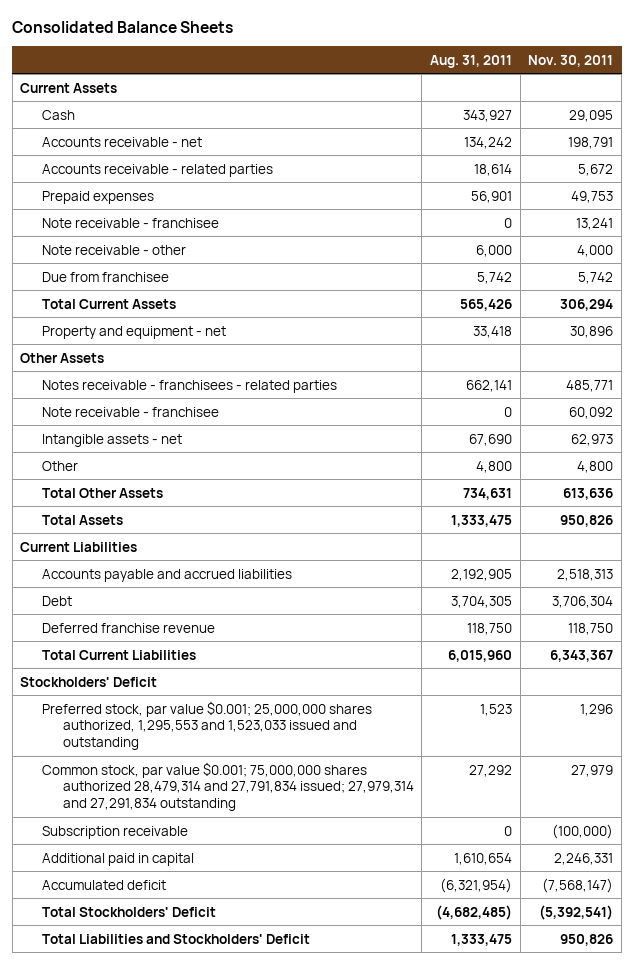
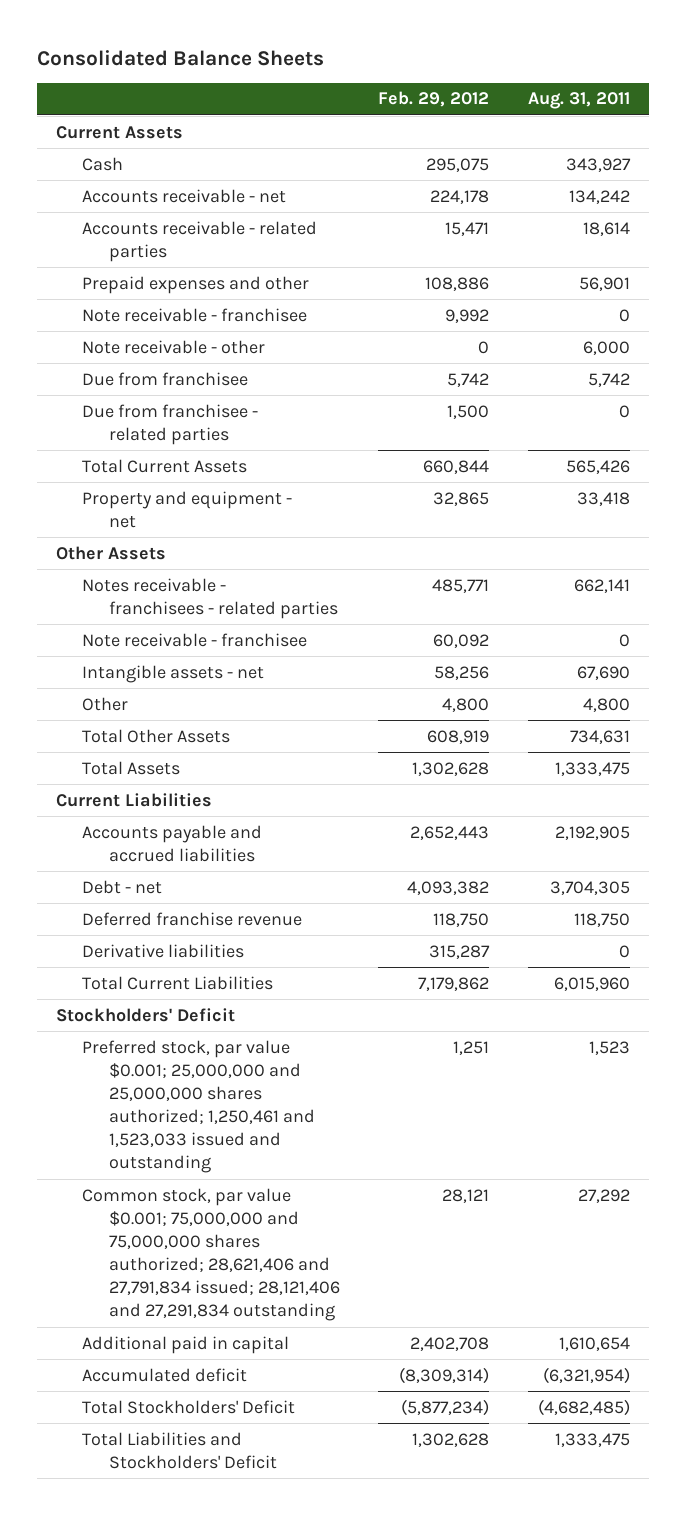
- | Aug. 31, 2011 | Nov. 30, 2011
+ | Feb. 29, 2012 | Aug. 31, 2011
- Prepaid expenses | 56,901 | 49,753
+ Prepaid expenses and other | 108,886 | 56,901
+ Due from franchisee - related parties | 1,500 | 0
- Debt | 3,704,305 | 3,706,304
+ Debt - net | 4,093,382 | 3,704,305
+ Derivative liabilities | 315,287 | 0
- Preferred stock, par value $0.001; 25,000,000 shares authorized, 1,295,553 and 1,523,033 issued and outstanding | 1,523 | 1,296
- Common stock, par value $0.001; 75,000,000 shares authorized 28,479,314 and 27,791,834 issued; 27,979,314 and 27,291,834 outstanding | 27,292 | 27,979
- Subscription receivable | 0 | (100,000)
+ Preferred stock, par value $0.001; 25,000,000 and 25,000,000 shares authorized; 1,250,461 and 1,523,033 issued and outstanding | 1,251 | 1,523
+ Common stock, par value $0.001; 75,000,000 and 75,000,000 shares authorized; 28,621,406 and 27,791,834 issued; 28,121,406 and 27,291,834 outstanding | 28,121 | 27,292

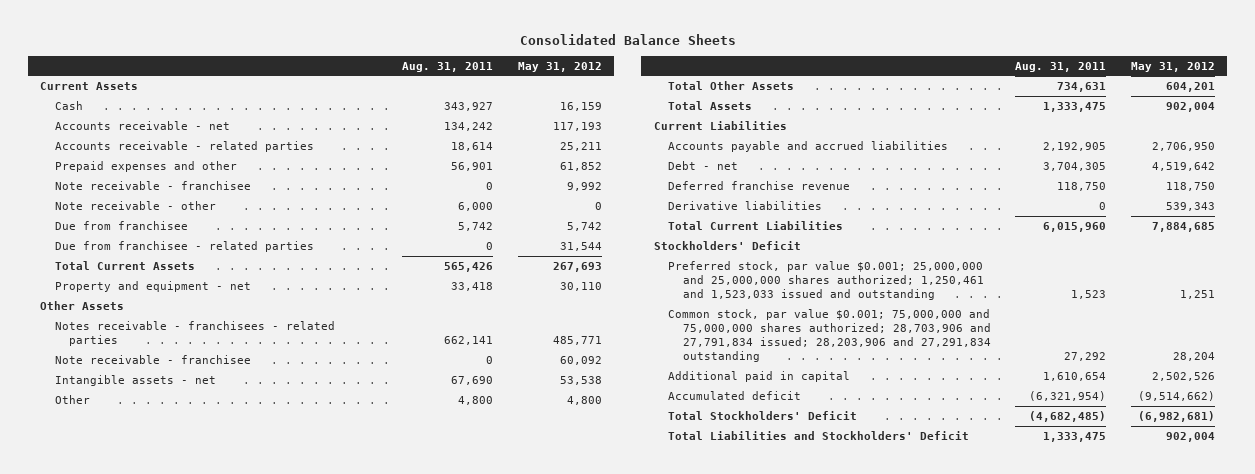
- | Feb. 29, 2012 | Aug. 31, 2011
+ | Aug. 31, 2011 | May 31, 2012
- Common stock, par value $0.001; 75,000,000 and 75,000,000 shares authorized; 28,621,406 and 27,791,834 issued; 28,121,406 and 27,291,834 outstanding | 28,121 | 27,292
+ Common stock, par value $0.001; 75,000,000 and 75,000,000 shares authorized; 28,703,906 and 27,791,834 issued; 28,203,906 and 27,291,834 outstanding | 27,292 | 28,204

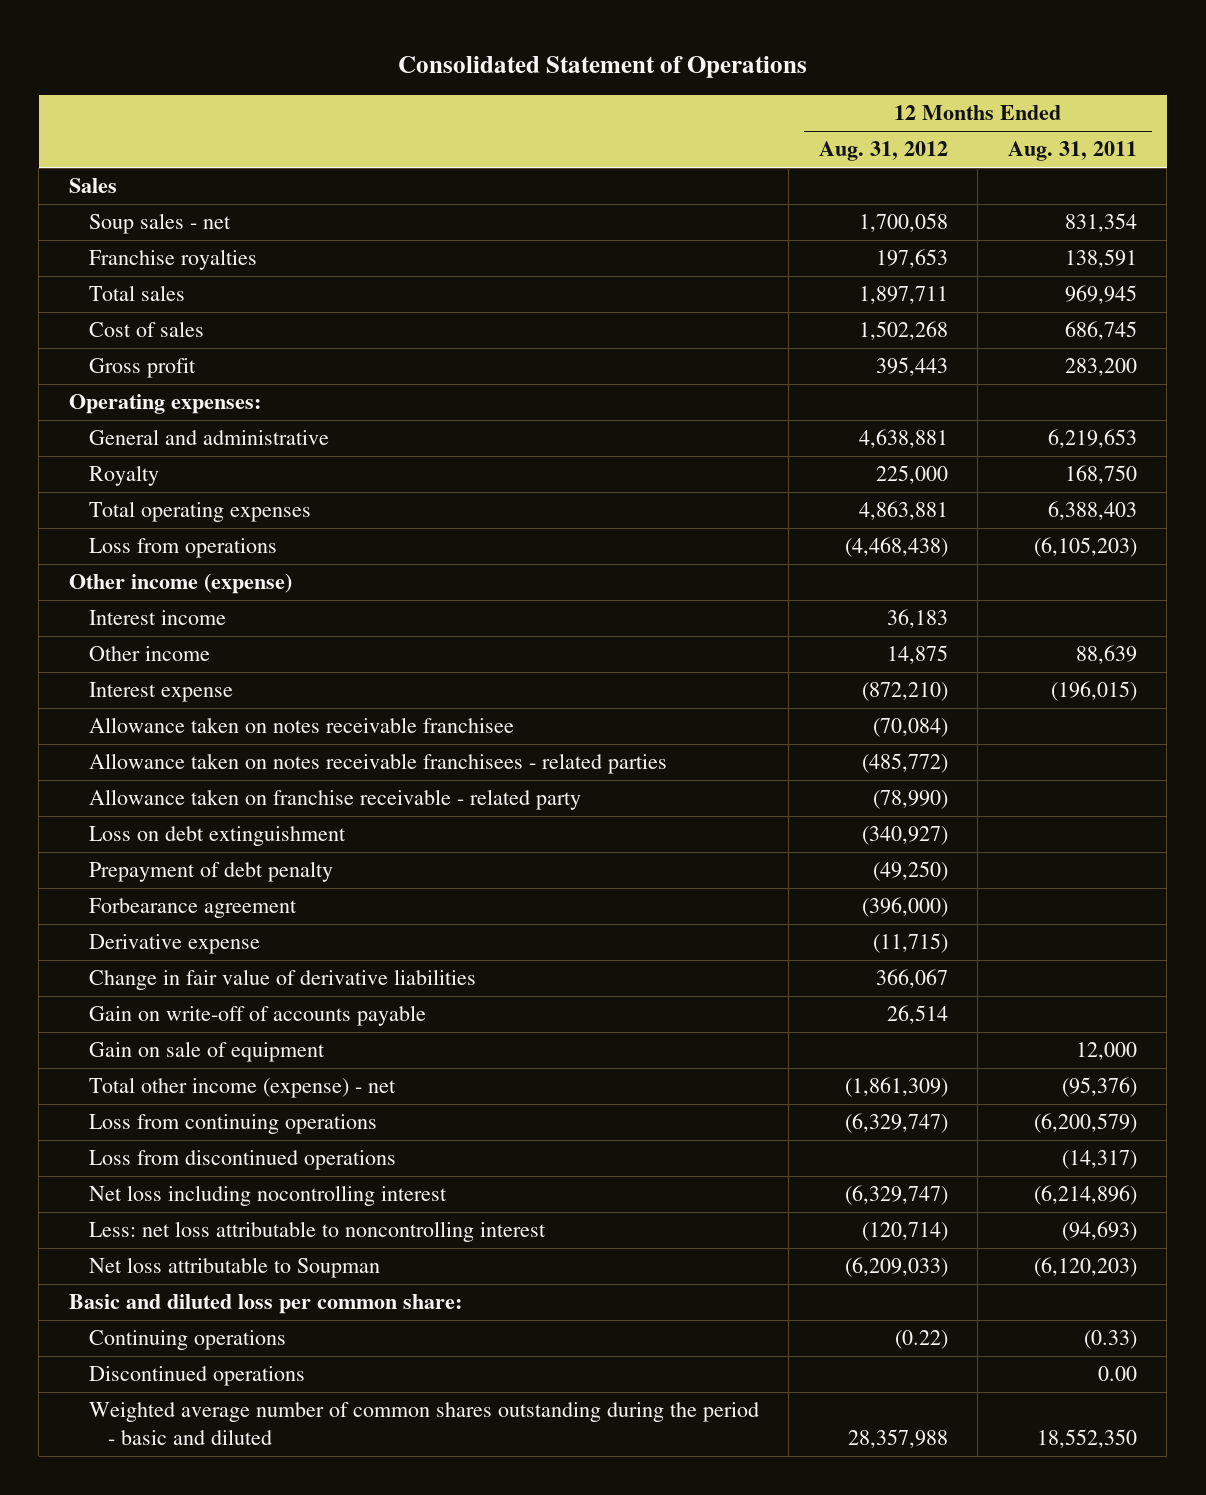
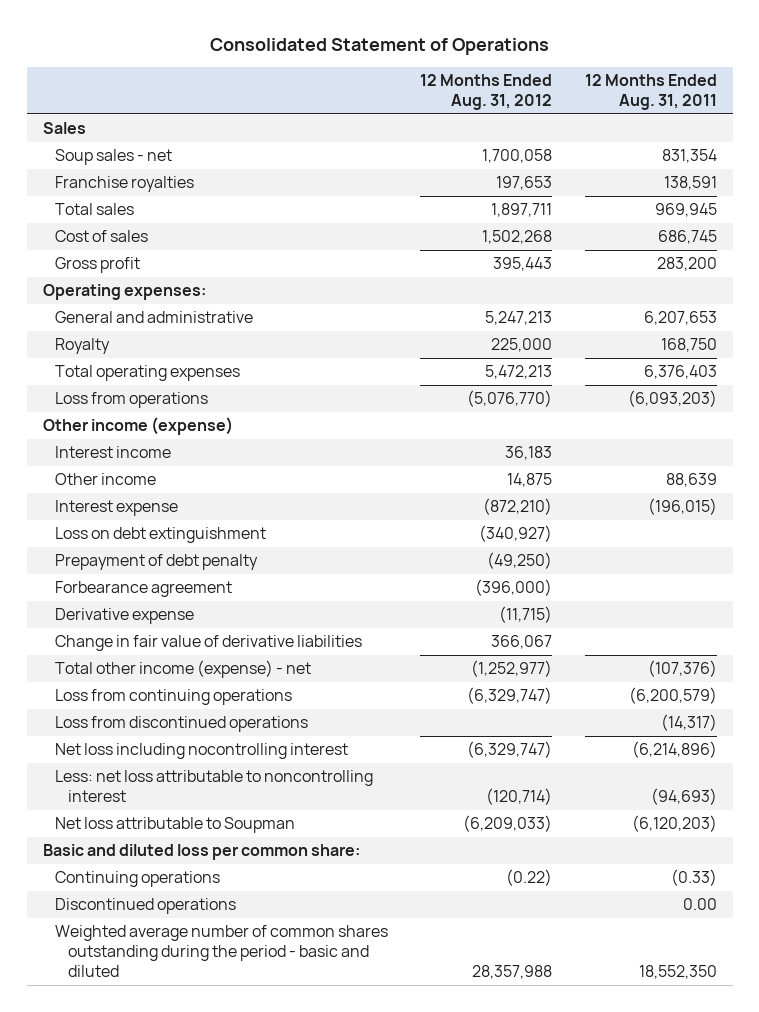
- General and administrative | 4,638,881 | 6,219,653
+ General and administrative | 5,247,213 | 6,207,653
- Total operating expenses | 4,863,881 | 6,388,403
- Loss from operations | (4,468,438) | (6,105,203)
+ Total operating expenses | 5,472,213 | 6,376,403
+ Loss from operations | (5,076,770) | (6,093,203)
- Allowance taken on notes receivable franchisee | (70,084) |
- Allowance taken on notes receivable franchisees - related parties | (485,772) |
- Allowance taken on franchise receivable - related party | (78,990) |
- Gain on write-off of accounts payable | 26,514 |
- Gain on sale of equipment | | 12,000
- Total other income (expense) - net | (1,861,309) | (95,376)
+ Total other income (expense) - net | (1,252,977) | (107,376)

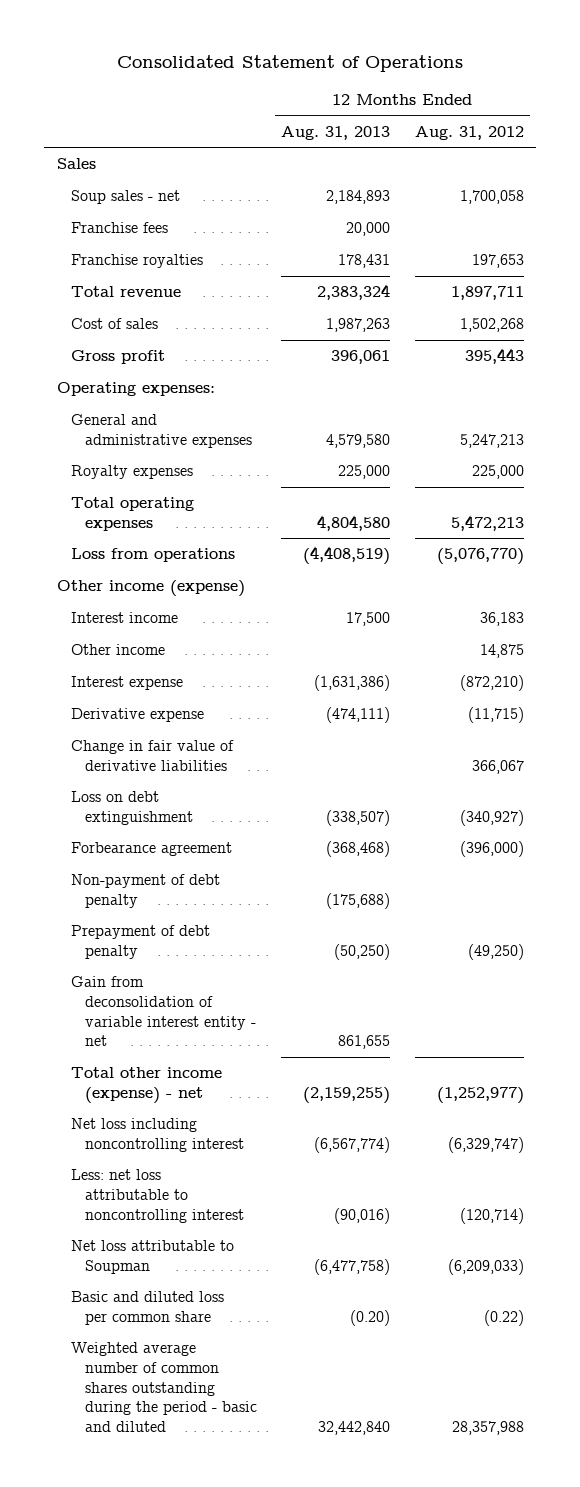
- | 12 Months Ended Aug. 31, 2012 | 12 Months Ended Aug. 31, 2011
+ | 12 Months Ended Aug. 31, 2013 | 12 Months Ended Aug. 31, 2012
+ Franchise fees | 20,000 |
- Total sales | 1,897,711 | 969,945
+ Total revenue | 2,383,324 | 1,897,711
- General and administrative | 5,247,213 | 6,207,653
- Royalty | 225,000 | 168,750
+ General and administrative expenses | 4,579,580 | 5,247,213
+ Royalty expenses | 225,000 | 225,000
moved down: Loss on debt extinguishment | (338,507) | (340,927)
moved down: Forbearance agreement | (368,468) | (396,000)
+ Non-payment of debt penalty | (175,688) |
moved down: Prepayment of debt penalty | (50,250) | (49,250)
+ Gain from deconsolidation of variable interest entity - net | 861,655 |
- Loss from continuing operations | (6,329,747) | (6,200,579)
- Loss from discontinued operations | | (14,317)
- Net loss including nocontrolling interest | (6,329,747) | (6,214,896)
+ Net loss including noncontrolling interest | (6,567,774) | (6,329,747)
- Basic and diluted loss per common share:
- Continuing operations | (0.22) | (0.33)
- Discontinued operations | | 0.00
+ Basic and diluted loss per common share | (0.20) | (0.22)

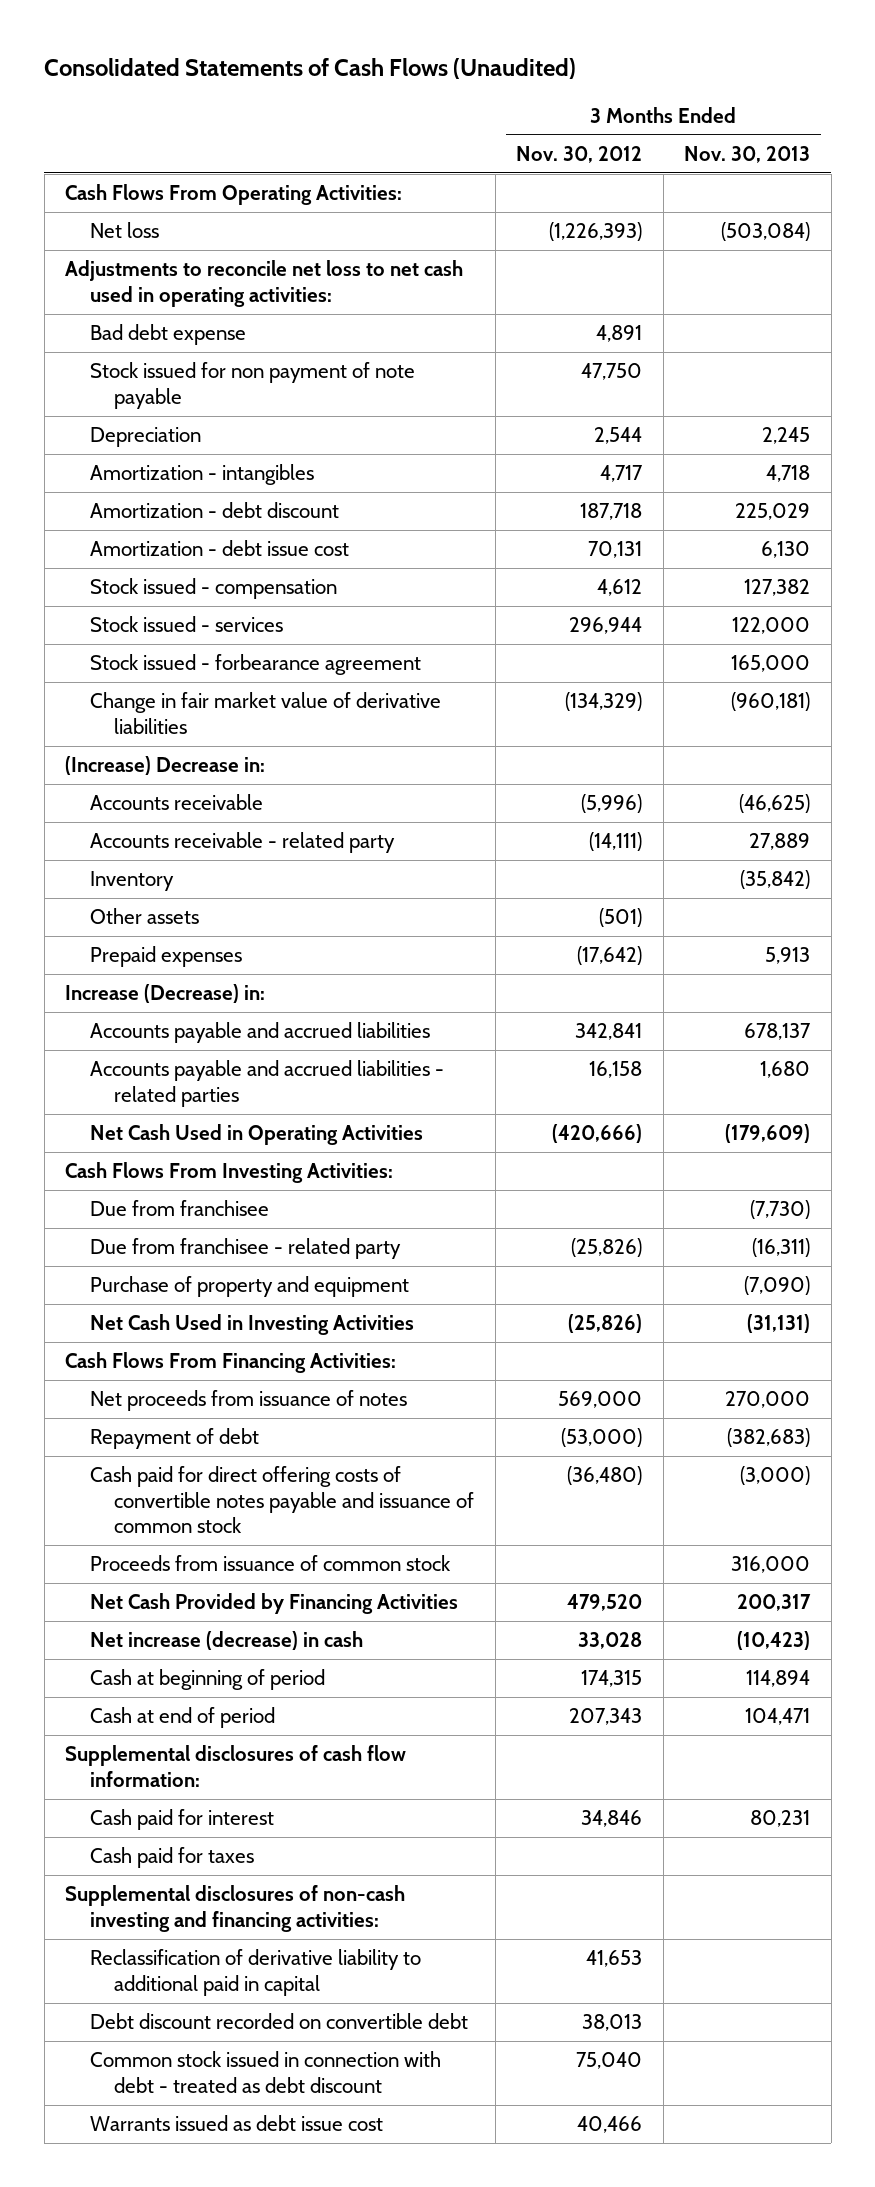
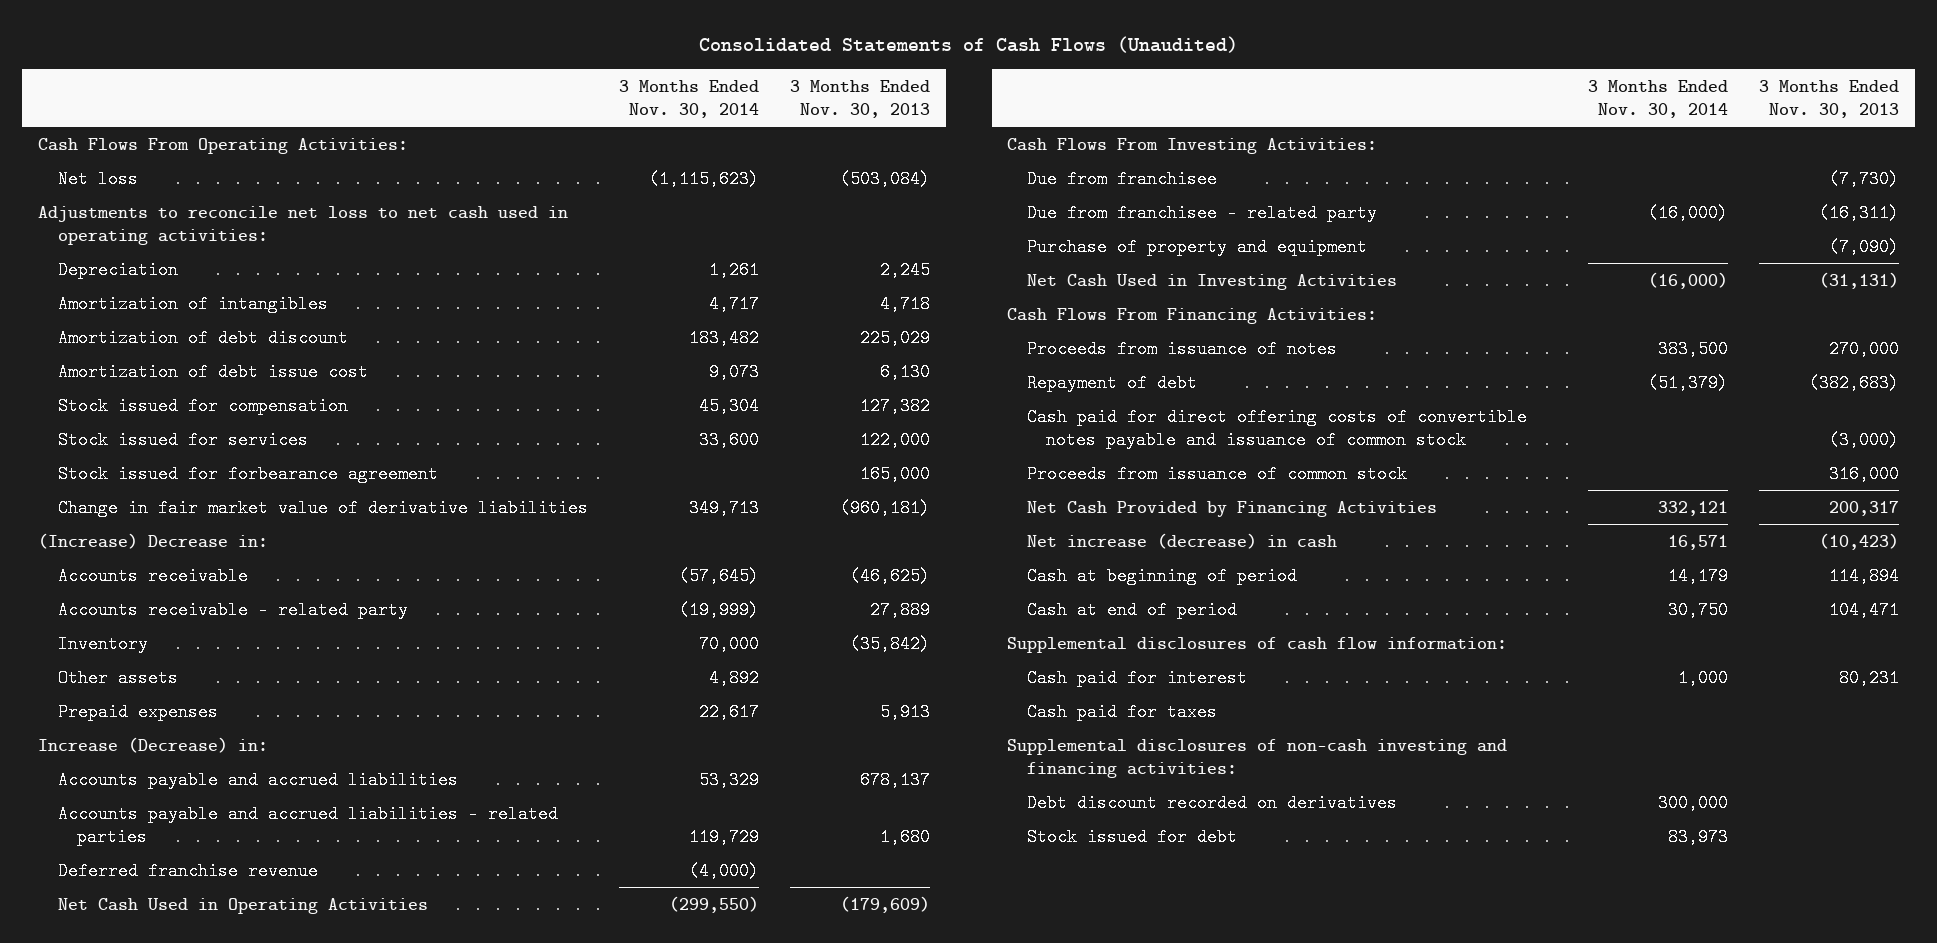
- | 3 Months Ended Nov. 30, 2012 | 3 Months Ended Nov. 30, 2013
+ | 3 Months Ended Nov. 30, 2014 | 3 Months Ended Nov. 30, 2013
- Bad debt expense | 4,891 |
- Stock issued for non payment of note payable | 47,750 |
- Amortization - intangibles | 4,717 | 4,718
- Amortization - debt discount | 187,718 | 225,029
- Amortization - debt issue cost | 70,131 | 6,130
- Stock issued - compensation | 4,612 | 127,382
- Stock issued - services | 296,944 | 122,000
- Stock issued - forbearance agreement | | 165,000
+ Amortization of intangibles | 4,717 | 4,718
+ Amortization of debt discount | 183,482 | 225,029
+ Amortization of debt issue cost | 9,073 | 6,130
+ Stock issued for compensation | 45,304 | 127,382
+ Stock issued for services | 33,600 | 122,000
+ Stock issued for forbearance agreement | | 165,000
+ Deferred franchise revenue | (4,000) |
- Net proceeds from issuance of notes | 569,000 | 270,000
+ Proceeds from issuance of notes | 383,500 | 270,000
- Reclassification of derivative liability to additional paid in capital | 41,653 |
- Debt discount recorded on convertible debt | 38,013 |
- Common stock issued in connection with debt - treated as debt discount | 75,040 |
- Warrants issued as debt issue cost | 40,466 |
+ Debt discount recorded on derivatives | 300,000 |
+ Stock issued for debt | 83,973 |

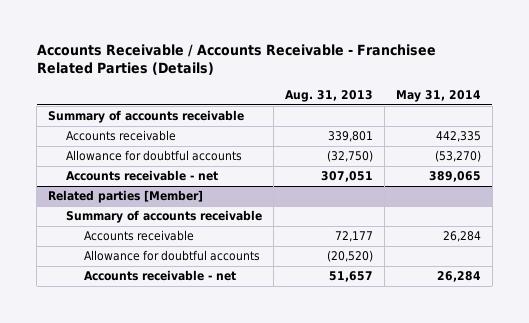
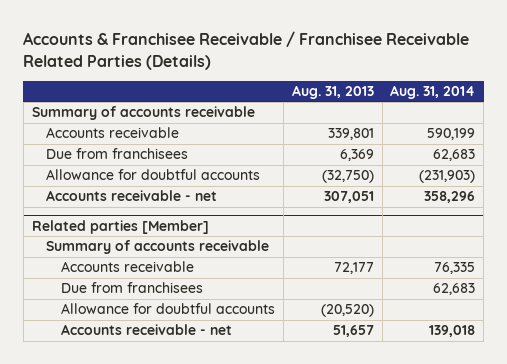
- Accounts Receivable / Accounts Receivable - Franchisee Related Parties (Details)
+ Accounts & Franchisee Receivable / Franchisee Receivable Related Parties (Details)
- | Aug. 31, 2013 | May 31, 2014
+ | Aug. 31, 2013 | Aug. 31, 2014
+ Due from franchisees | 6,369 | 62,683
@ Related parties [Member]
+ Due from franchisees | | 62,683

